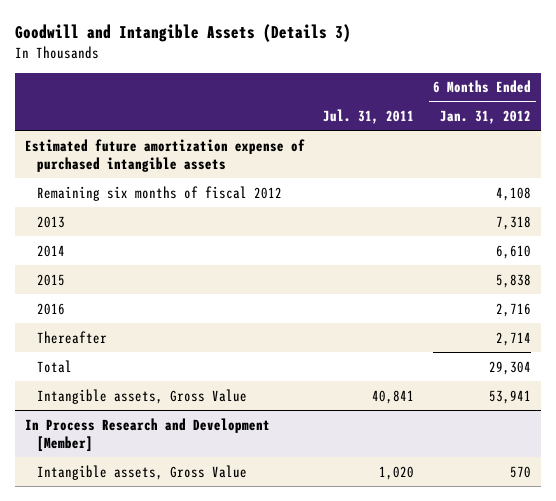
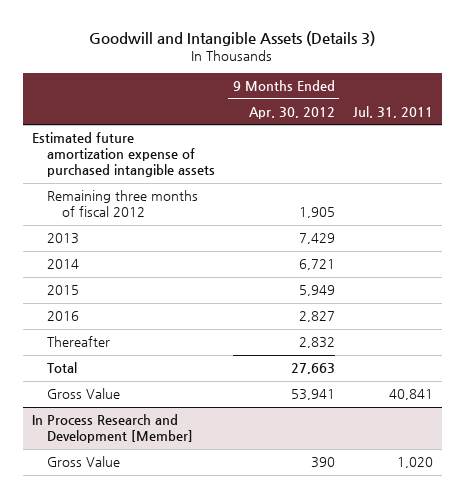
- | Jul. 31, 2011 | 6 Months Ended Jan. 31, 2012
+ | 9 Months Ended Apr. 30, 2012 | Jul. 31, 2011
- Remaining six months of fiscal 2012 | | 4,108
+ Remaining three months of fiscal 2012 | 1,905 |
- Intangible assets, Gross Value | 40,841 | 53,941
+ Gross Value | 53,941 | 40,841
@ In Process Research and Development [Member]
- Intangible assets, Gross Value | 1,020 | 570
+ Gross Value | 390 | 1,020

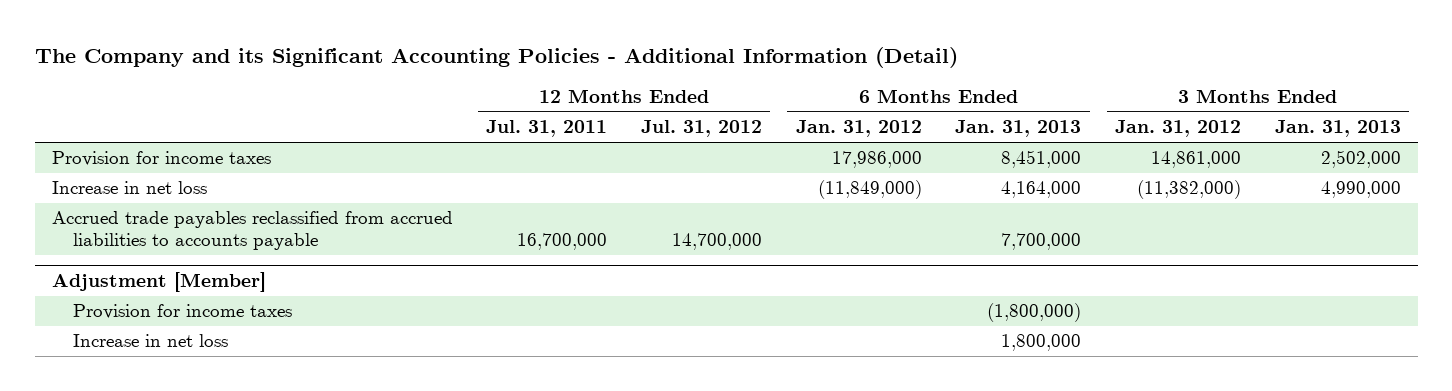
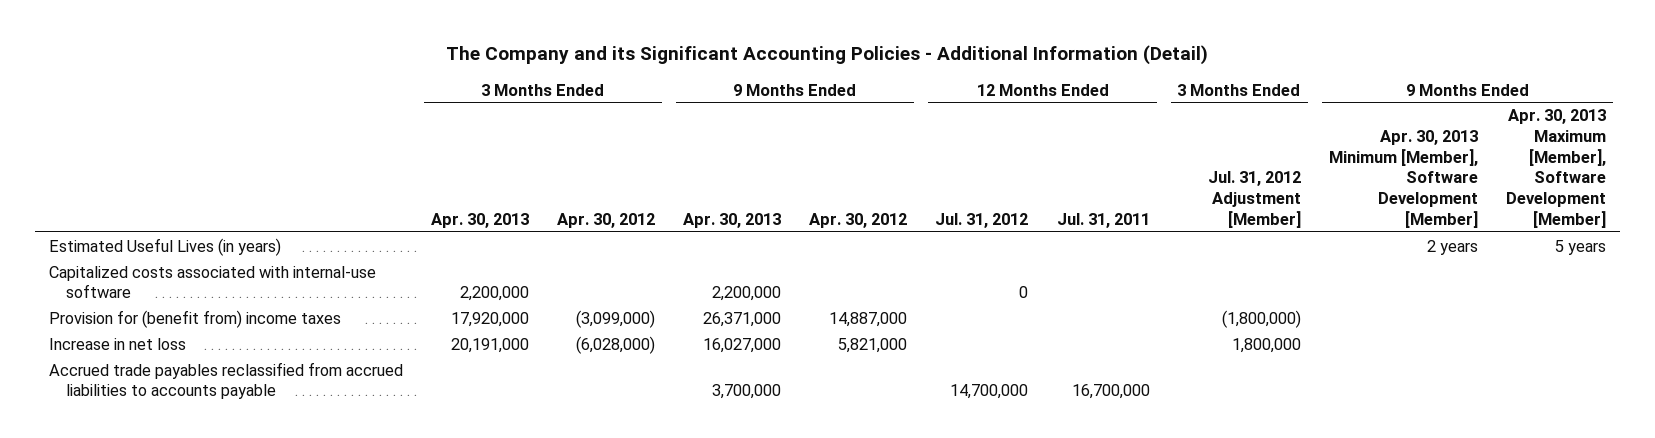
- | 12 Months Ended Jul. 31, 2011 | 12 Months Ended Jul. 31, 2012 | 6 Months Ended Jan. 31, 2012 | 6 Months Ended Jan. 31, 2013 | 3 Months Ended Jan. 31, 2012 | 3 Months Ended Jan. 31, 2013
+ | 3 Months Ended Apr. 30, 2013 | 3 Months Ended Apr. 30, 2012 | 9 Months Ended Apr. 30, 2013 | 9 Months Ended Apr. 30, 2012 | 12 Months Ended Jul. 31, 2012 | 12 Months Ended Jul. 31, 2011 | 3 Months Ended Jul. 31, 2012 Adjustment [Member] | 9 Months Ended Apr. 30, 2013 Minimum [Member], Software Development [Member] | 9 Months Ended Apr. 30, 2013 Maximum [Member], Software Development [Member]
- Provision for income taxes | | | 17,986,000 | 8,451,000 | 14,861,000 | 2,502,000
+ Estimated Useful Lives (in years) | | | | | | | | 2 years | 5 years
+ Capitalized costs associated with internal-use software | 2,200,000 | | 2,200,000 | | 0 | | | |
+ Provision for (benefit from) income taxes | 17,920,000 | (3,099,000) | 26,371,000 | 14,887,000 | | | (1,800,000) | |
- Adjustment [Member]
- Provision for income taxes | | | | (1,800,000) | |
- Increase in net loss | | | | 1,800,000 | |

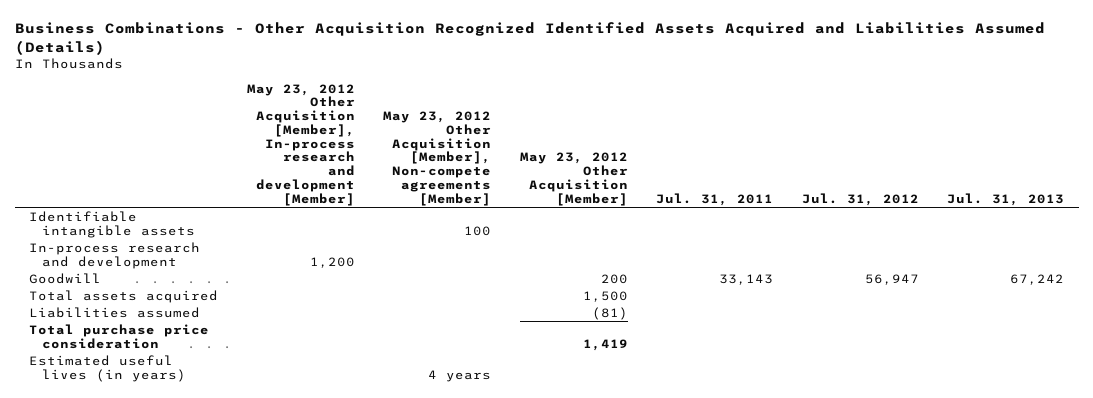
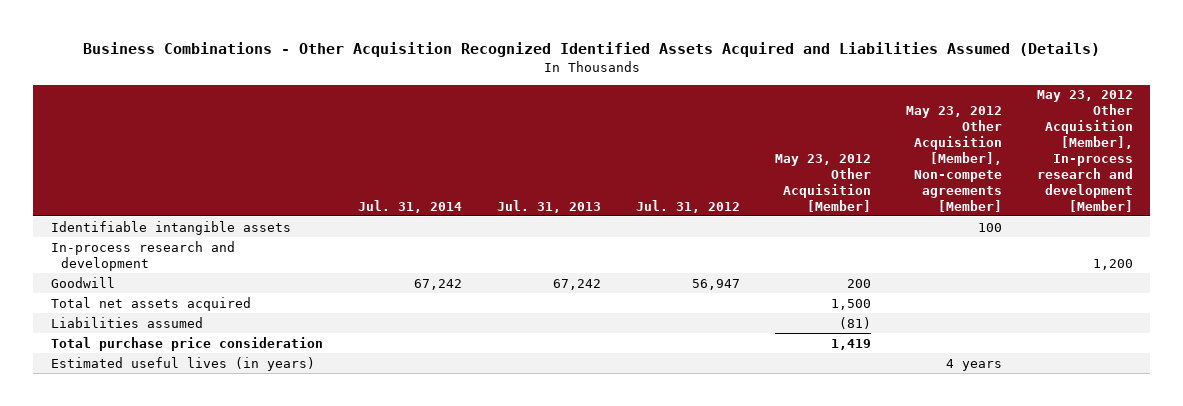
- | May 23, 2012 Other Acquisition [Member], In-process research and development [Member] | May 23, 2012 Other Acquisition [Member], Non-compete agreements [Member] | May 23, 2012 Other Acquisition [Member] | Jul. 31, 2011 | Jul. 31, 2012 | Jul. 31, 2013
+ | Jul. 31, 2014 | Jul. 31, 2013 | Jul. 31, 2012 | May 23, 2012 Other Acquisition [Member] | May 23, 2012 Other Acquisition [Member], Non-compete agreements [Member] | May 23, 2012 Other Acquisition [Member], In-process research and development [Member]
- Total assets acquired | | | 1,500 | | |
+ Total net assets acquired | | | | 1,500 | |

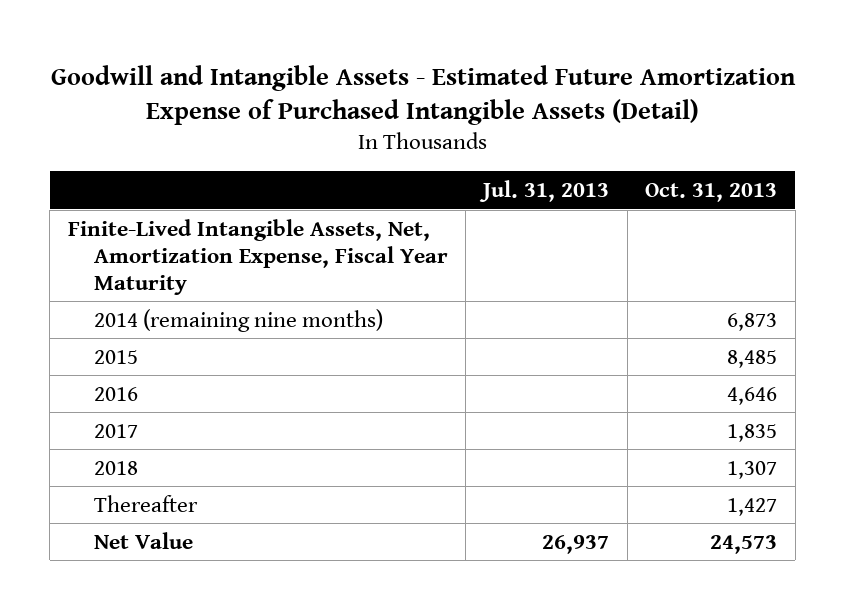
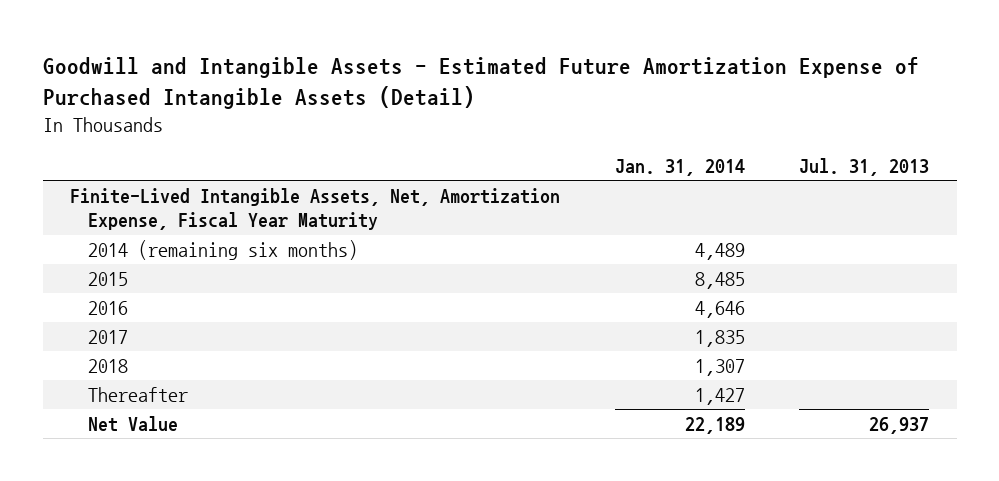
- | Jul. 31, 2013 | Oct. 31, 2013
+ | Jan. 31, 2014 | Jul. 31, 2013
- 2014 (remaining nine months) | | 6,873
+ 2014 (remaining six months) | 4,489 |

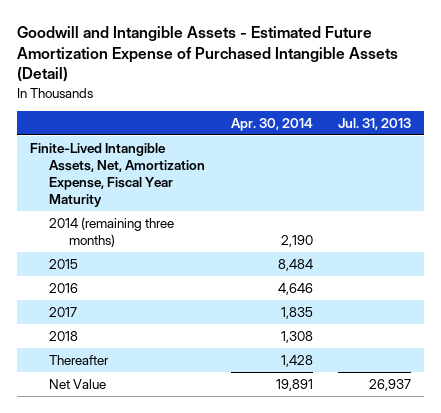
- | Jan. 31, 2014 | Jul. 31, 2013
+ | Apr. 30, 2014 | Jul. 31, 2013
- 2014 (remaining six months) | 4,489 |
+ 2014 (remaining three months) | 2,190 |

